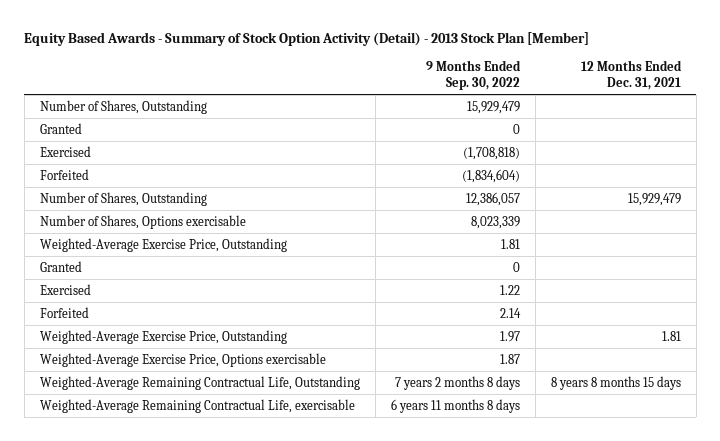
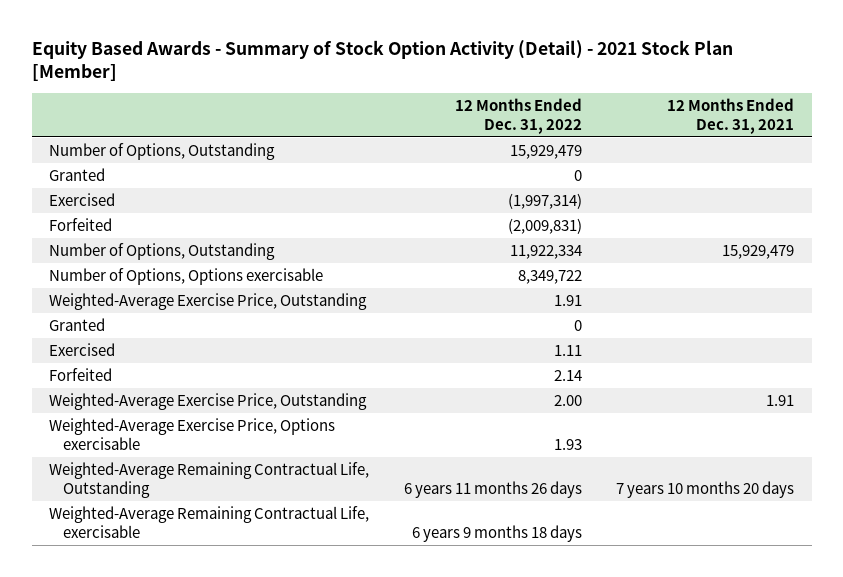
- Equity Based Awards - Summary of Stock Option Activity (Detail) - 2013 Stock Plan [Member]
+ Equity Based Awards - Summary of Stock Option Activity (Detail) - 2021 Stock Plan [Member]
- | 9 Months Ended Sep. 30, 2022 | 12 Months Ended Dec. 31, 2021
+ | 12 Months Ended Dec. 31, 2022 | 12 Months Ended Dec. 31, 2021
- Number of Shares, Outstanding | 15,929,479 |
+ Number of Options, Outstanding | 15,929,479 |
- Number of Shares, Outstanding | 12,386,057 | 15,929,479
- Number of Shares, Options exercisable | 8,023,339 |
+ Number of Options, Outstanding | 11,922,334 | 15,929,479
+ Number of Options, Options exercisable | 8,349,722 |
- Weighted-Average Exercise Price, Outstanding | 1.97 | 1.81
+ Weighted-Average Exercise Price, Outstanding | 2.00 | 1.91
- Weighted-Average Remaining Contractual Life, Outstanding | 7 years 2 months 8 days | 8 years 8 months 15 days
+ Weighted-Average Remaining Contractual Life, Outstanding | 6 years 11 months 26 days | 7 years 10 months 20 days

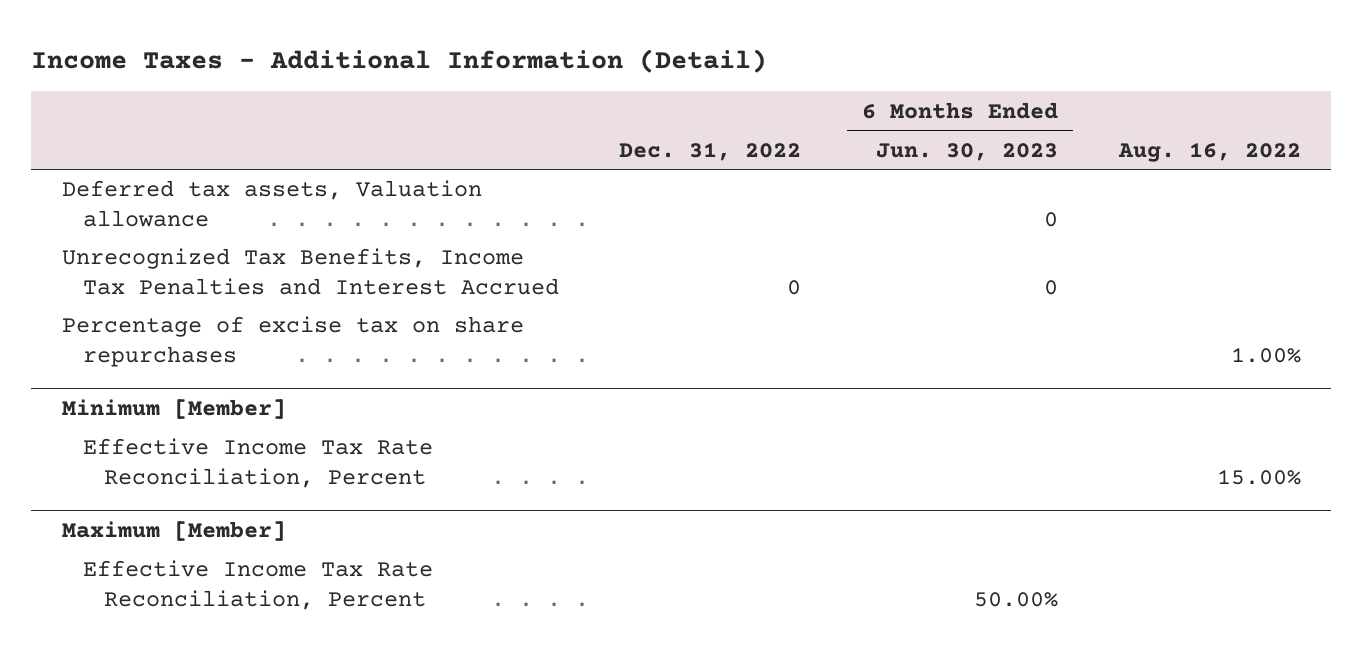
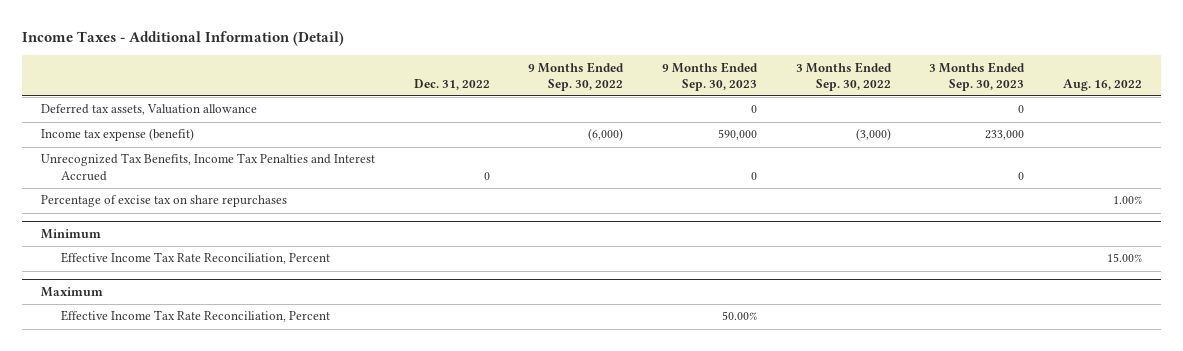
- | Dec. 31, 2022 | 6 Months Ended Jun. 30, 2023 | Aug. 16, 2022
+ | Dec. 31, 2022 | 9 Months Ended Sep. 30, 2022 | 9 Months Ended Sep. 30, 2023 | 3 Months Ended Sep. 30, 2022 | 3 Months Ended Sep. 30, 2023 | Aug. 16, 2022
+ Income tax expense (benefit) | | (6,000) | 590,000 | (3,000) | 233,000 |
- Minimum [Member]
+ Minimum
- Maximum [Member]
+ Maximum

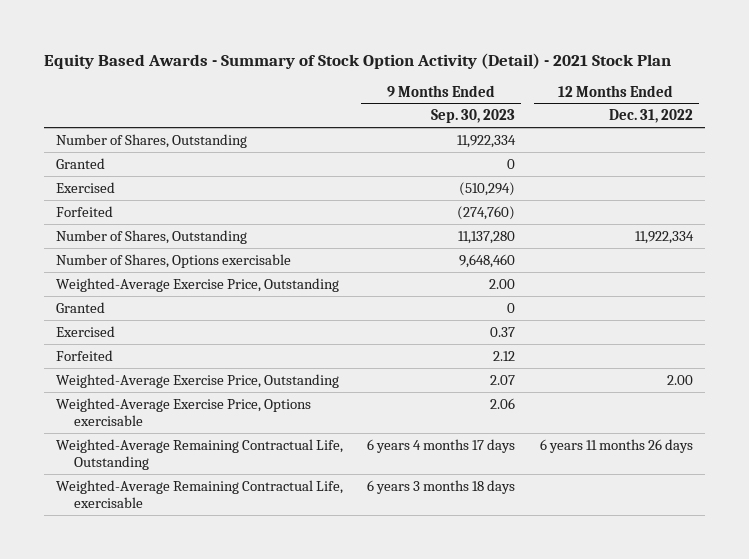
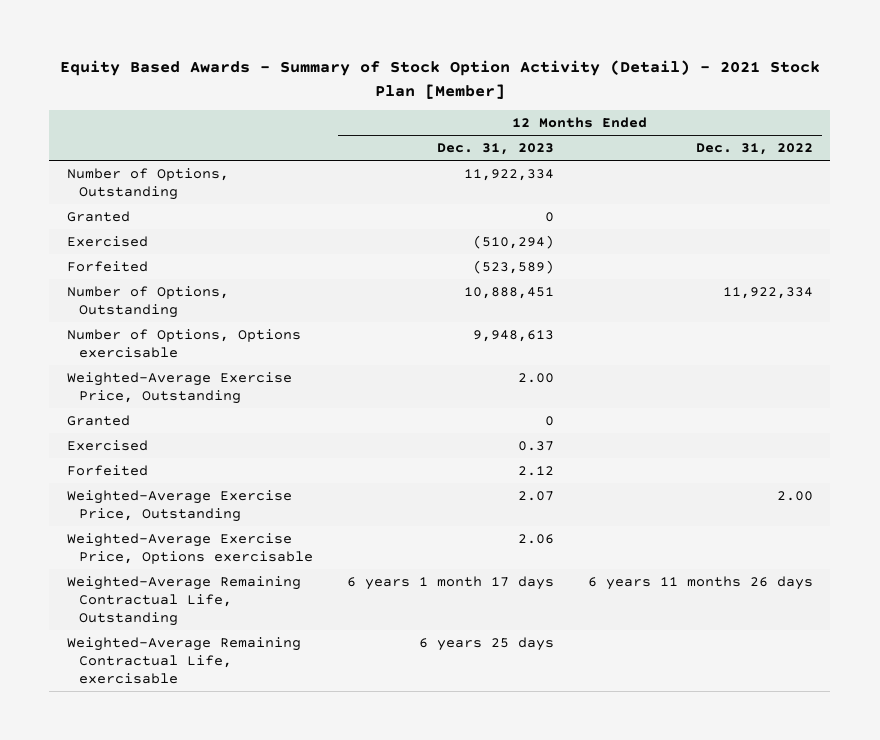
- Equity Based Awards - Summary of Stock Option Activity (Detail) - 2021 Stock Plan
+ Equity Based Awards - Summary of Stock Option Activity (Detail) - 2021 Stock Plan [Member]
- | 9 Months Ended Sep. 30, 2023 | 12 Months Ended Dec. 31, 2022
+ | 12 Months Ended Dec. 31, 2023 | 12 Months Ended Dec. 31, 2022
- Number of Shares, Outstanding | 11,922,334 |
+ Number of Options, Outstanding | 11,922,334 |
- Number of Shares, Outstanding | 11,137,280 | 11,922,334
- Number of Shares, Options exercisable | 9,648,460 |
+ Number of Options, Outstanding | 10,888,451 | 11,922,334
+ Number of Options, Options exercisable | 9,948,613 |

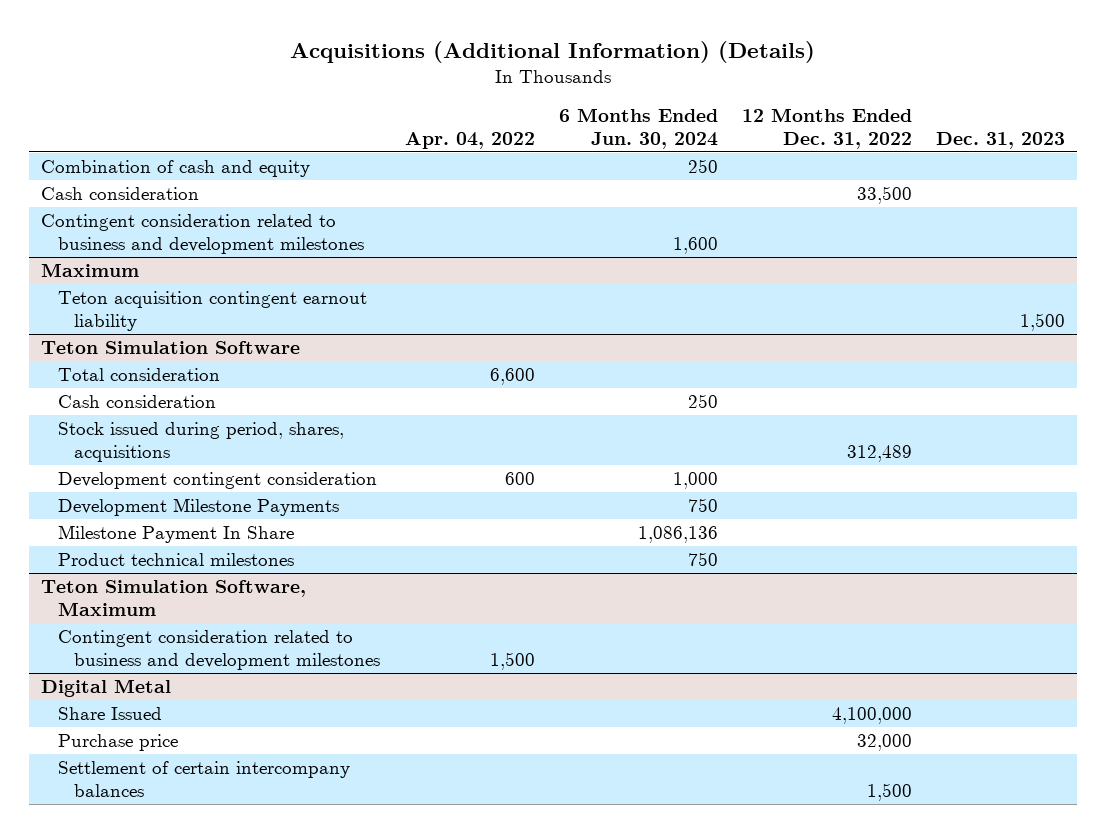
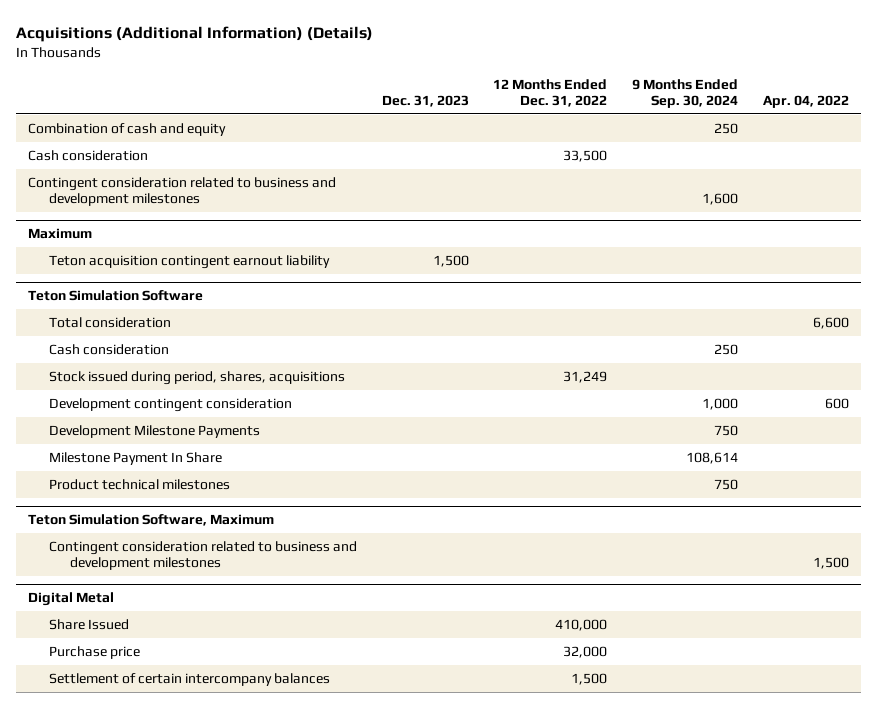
- | Apr. 04, 2022 | 6 Months Ended Jun. 30, 2024 | 12 Months Ended Dec. 31, 2022 | Dec. 31, 2023
+ | Dec. 31, 2023 | 12 Months Ended Dec. 31, 2022 | 9 Months Ended Sep. 30, 2024 | Apr. 04, 2022
@ Teton Simulation Software
- Stock issued during period, shares, acquisitions | | | 312,489 |
+ Stock issued during period, shares, acquisitions | | 31,249 | |
@ Digital Metal
- Share Issued | | | 4,100,000 |
+ Share Issued | | 410,000 | |

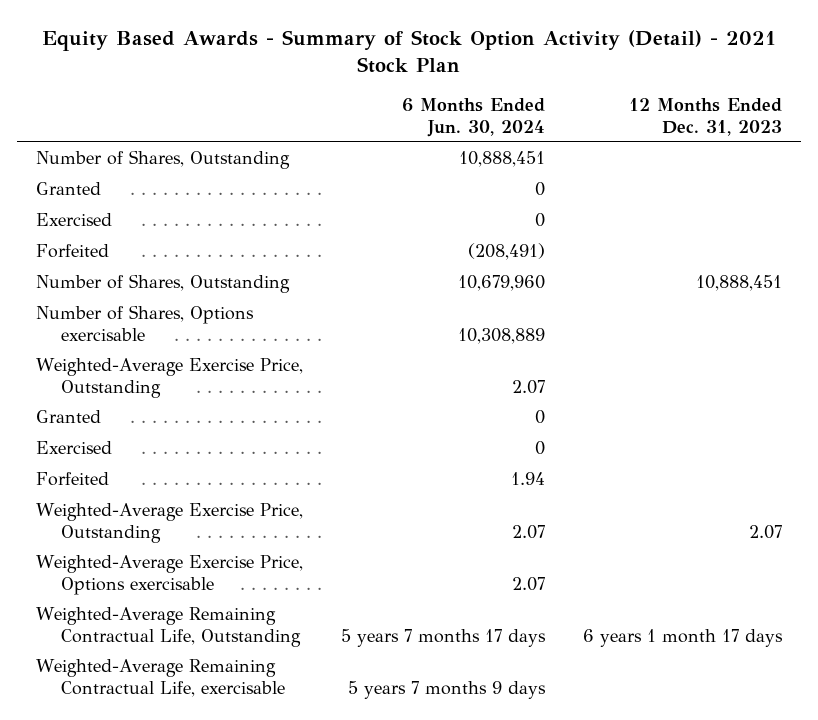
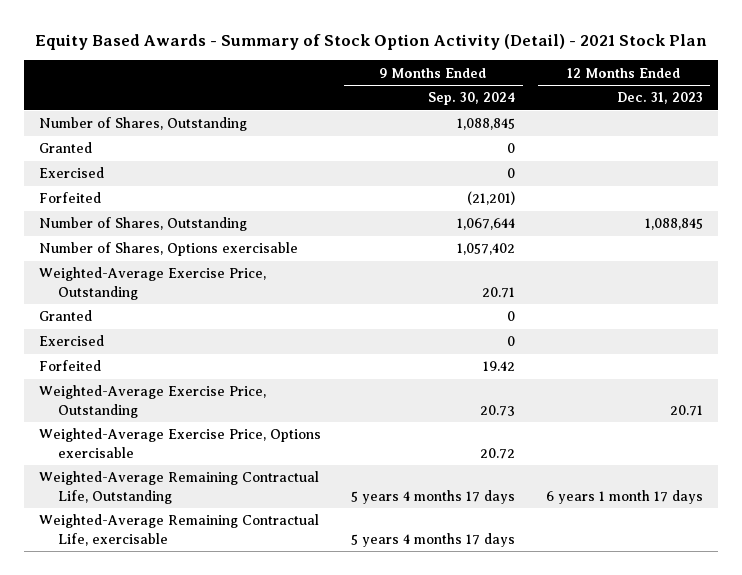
- | 6 Months Ended Jun. 30, 2024 | 12 Months Ended Dec. 31, 2023
+ | 9 Months Ended Sep. 30, 2024 | 12 Months Ended Dec. 31, 2023
- Number of Shares, Outstanding | 10,679,960 | 10,888,451
+ Number of Shares, Outstanding | 1,067,644 | 1,088,845
- Weighted-Average Exercise Price, Outstanding | 2.07 | 2.07
+ Weighted-Average Exercise Price, Outstanding | 20.73 | 20.71

